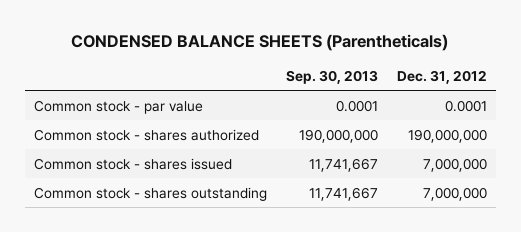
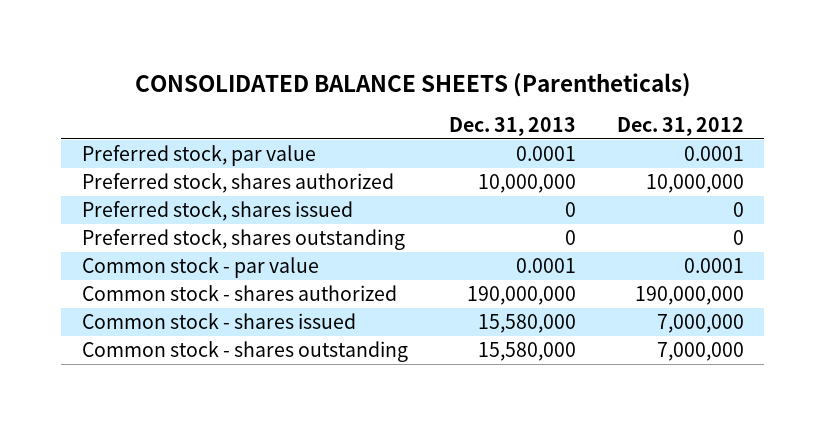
- CONDENSED BALANCE SHEETS (Parentheticals)
+ CONSOLIDATED BALANCE SHEETS (Parentheticals)
- | Sep. 30, 2013 | Dec. 31, 2012
+ | Dec. 31, 2013 | Dec. 31, 2012
+ Preferred stock, par value | 0.0001 | 0.0001
+ Preferred stock, shares authorized | 10,000,000 | 10,000,000
+ Preferred stock, shares issued | 0 | 0
+ Preferred stock, shares outstanding | 0 | 0

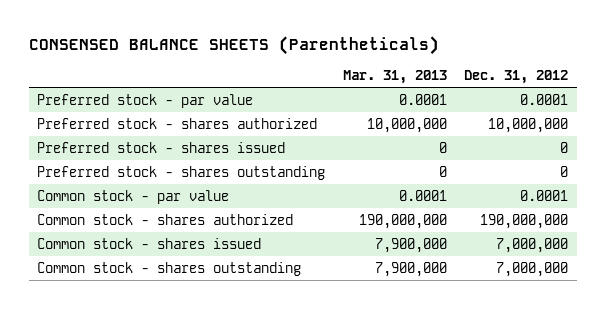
- CONSOLIDATED BALANCE SHEETS (Parentheticals)
+ CONSENSED BALANCE SHEETS (Parentheticals)
- | Dec. 31, 2013 | Dec. 31, 2012
+ | Mar. 31, 2013 | Dec. 31, 2012
- Preferred stock, par value | 0.0001 | 0.0001
- Preferred stock, shares authorized | 10,000,000 | 10,000,000
- Preferred stock, shares issued | 0 | 0
- Preferred stock, shares outstanding | 0 | 0
+ Preferred stock - par value | 0.0001 | 0.0001
+ Preferred stock - shares authorized | 10,000,000 | 10,000,000
+ Preferred stock - shares issued | 0 | 0
+ Preferred stock - shares outstanding | 0 | 0

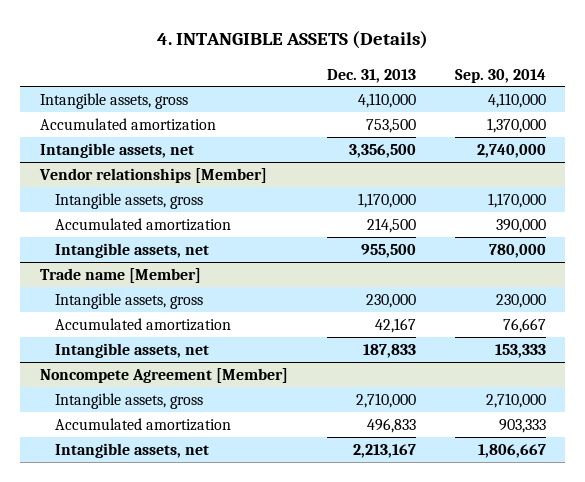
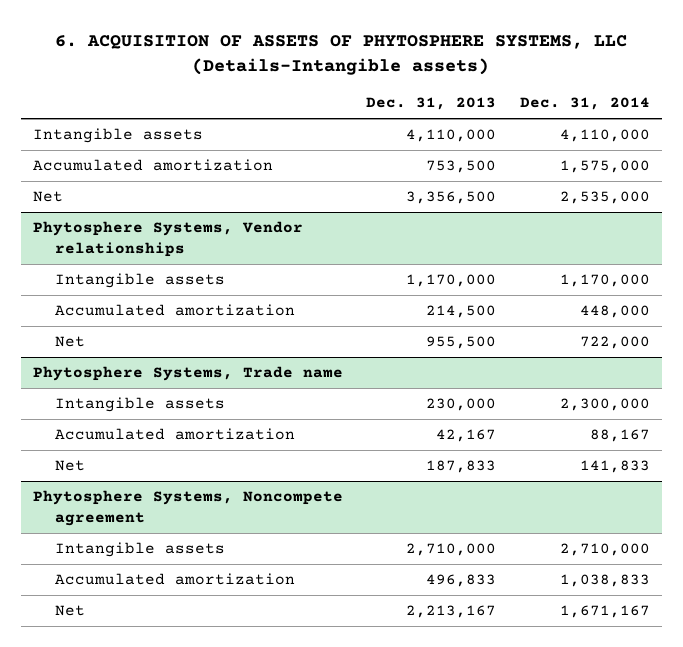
- 4. INTANGIBLE ASSETS (Details)
+ 6. ACQUISITION OF ASSETS OF PHYTOSPHERE SYSTEMS, LLC (Details-Intangible assets)
- | Dec. 31, 2013 | Sep. 30, 2014
+ | Dec. 31, 2013 | Dec. 31, 2014
- Intangible assets, gross | 4,110,000 | 4,110,000
+ Intangible assets | 4,110,000 | 4,110,000
- Intangible assets, net | 3,356,500 | 2,740,000
- Vendor relationships [Member]
- Intangible assets, gross | 1,170,000 | 1,170,000
+ Net | 3,356,500 | 2,535,000
+ Phytosphere Systems, Vendor relationships
+ Intangible assets | 1,170,000 | 1,170,000
- Intangible assets, net | 955,500 | 780,000
- Trade name [Member]
- Intangible assets, gross | 230,000 | 230,000
+ Net | 955,500 | 722,000
+ Phytosphere Systems, Trade name
+ Intangible assets | 230,000 | 2,300,000
- Intangible assets, net | 187,833 | 153,333
- Noncompete Agreement [Member]
- Intangible assets, gross | 2,710,000 | 2,710,000
+ Net | 187,833 | 141,833
+ Phytosphere Systems, Noncompete agreement
+ Intangible assets | 2,710,000 | 2,710,000
- Intangible assets, net | 2,213,167 | 1,806,667
+ Net | 2,213,167 | 1,671,167

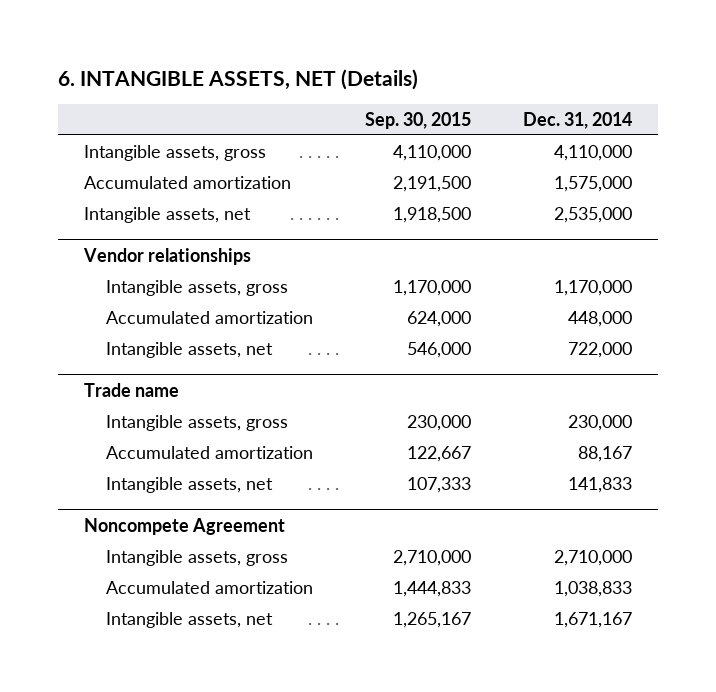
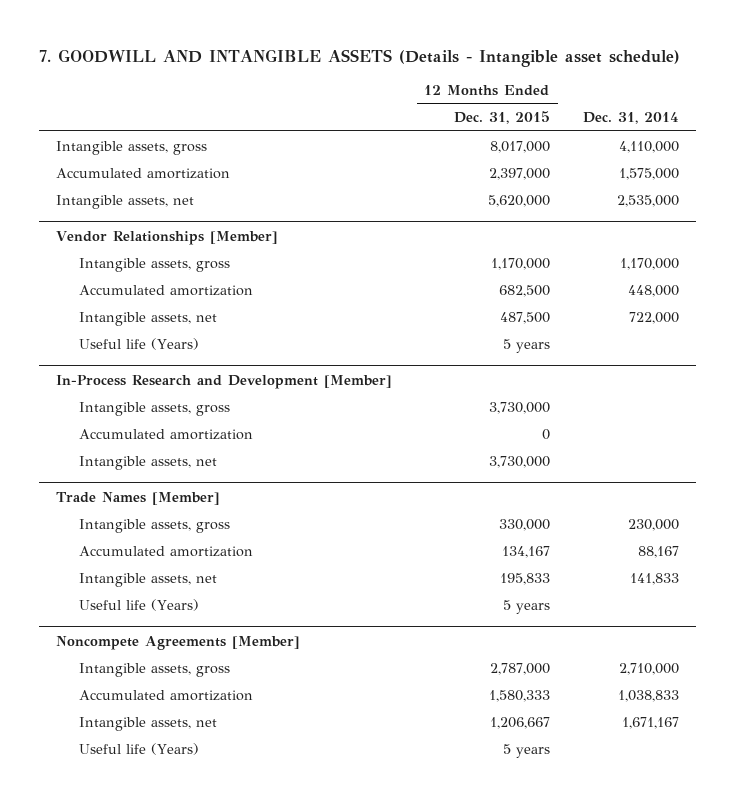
- 6. INTANGIBLE ASSETS, NET (Details)
+ 7. GOODWILL AND INTANGIBLE ASSETS (Details - Intangible asset schedule)
- | Sep. 30, 2015 | Dec. 31, 2014
+ | 12 Months Ended Dec. 31, 2015 | Dec. 31, 2014
- Vendor relationships
+ Vendor Relationships [Member]
- Trade name
+ Useful life (Years) | 5 years |
+ In-Process Research and Development [Member]
+ Intangible assets, gross | 3,730,000 |
+ Accumulated amortization | 0 |
+ Intangible assets, net | 3,730,000 |
+ Trade Names [Member]
- Noncompete Agreement
+ Useful life (Years) | 5 years |
+ Noncompete Agreements [Member]
+ Useful life (Years) | 5 years |

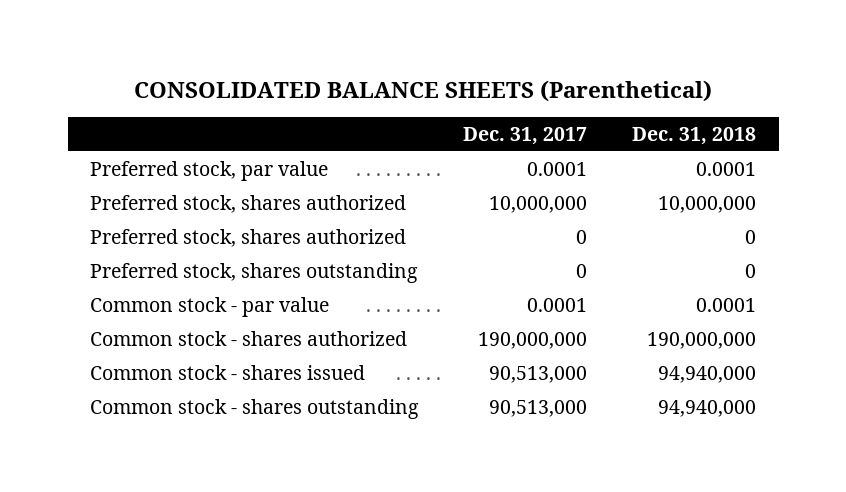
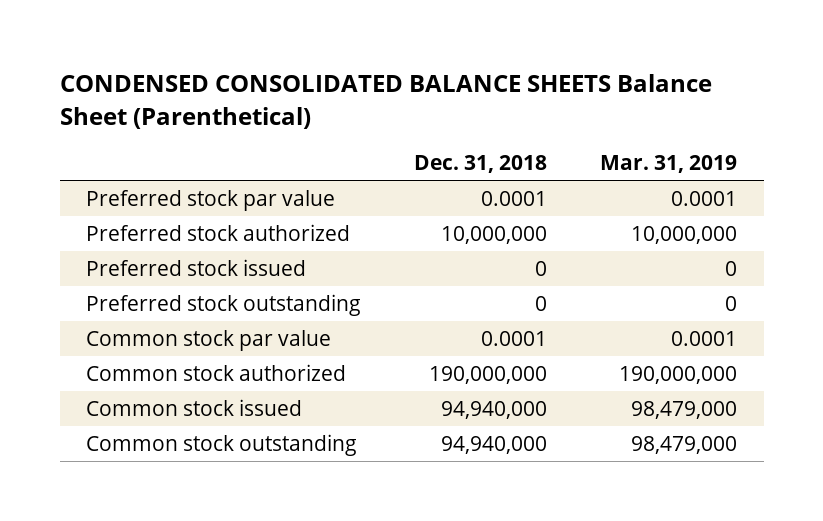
- CONSOLIDATED BALANCE SHEETS (Parenthetical)
+ CONDENSED CONSOLIDATED BALANCE SHEETS Balance Sheet (Parenthetical)
- | Dec. 31, 2017 | Dec. 31, 2018
+ | Dec. 31, 2018 | Mar. 31, 2019
- Preferred stock, par value | 0.0001 | 0.0001
- Preferred stock, shares authorized | 10,000,000 | 10,000,000
- Preferred stock, shares authorized | 0 | 0
- Preferred stock, shares outstanding | 0 | 0
- Common stock - par value | 0.0001 | 0.0001
- Common stock - shares authorized | 190,000,000 | 190,000,000
- Common stock - shares issued | 90,513,000 | 94,940,000
- Common stock - shares outstanding | 90,513,000 | 94,940,000
+ Preferred stock par value | 0.0001 | 0.0001
+ Preferred stock authorized | 10,000,000 | 10,000,000
+ Preferred stock issued | 0 | 0
+ Preferred stock outstanding | 0 | 0
+ Common stock par value | 0.0001 | 0.0001
+ Common stock authorized | 190,000,000 | 190,000,000
+ Common stock issued | 94,940,000 | 98,479,000
+ Common stock outstanding | 94,940,000 | 98,479,000

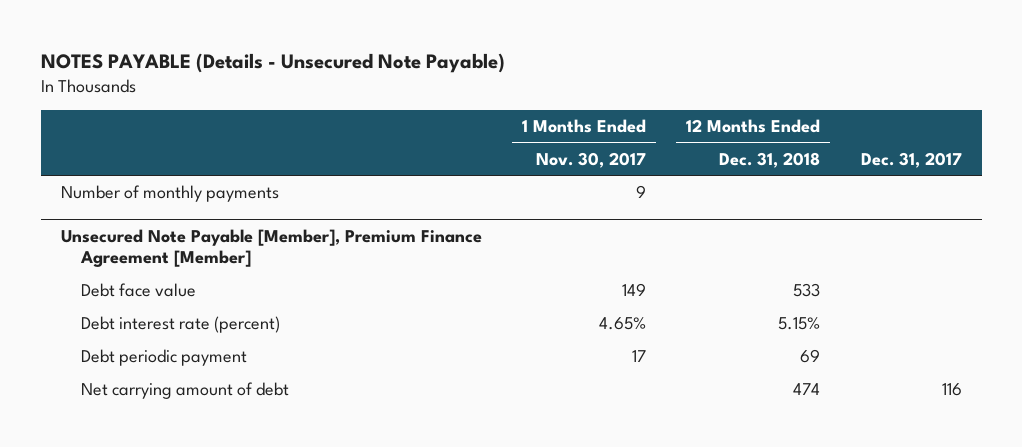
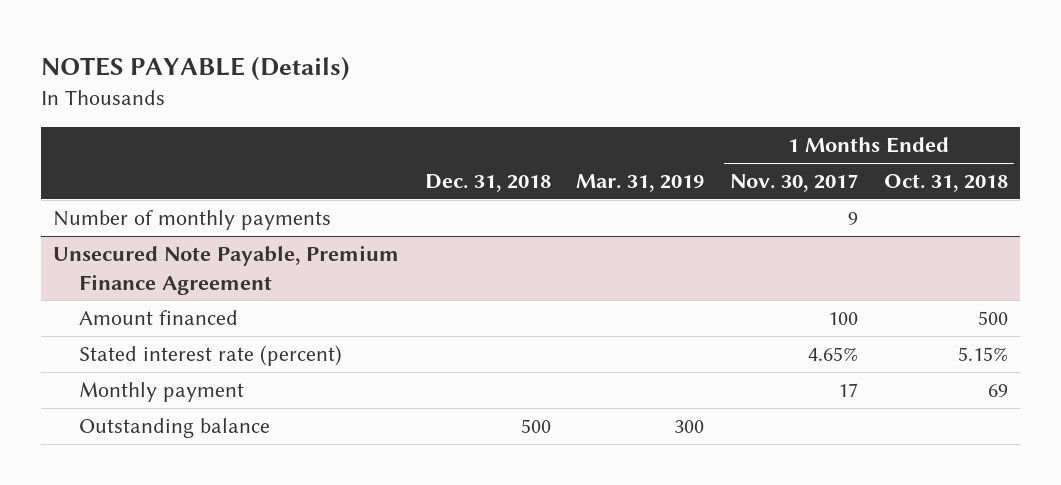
- NOTES PAYABLE (Details - Unsecured Note Payable)
+ NOTES PAYABLE (Details)
- | 1 Months Ended Nov. 30, 2017 | 12 Months Ended Dec. 31, 2018 | Dec. 31, 2017
+ | Dec. 31, 2018 | Mar. 31, 2019 | 1 Months Ended Nov. 30, 2017 | 1 Months Ended Oct. 31, 2018
- Unsecured Note Payable [Member], Premium Finance Agreement [Member]
- Debt face value | 149 | 533 |
- Debt interest rate (percent) | 4.65% | 5.15% |
- Debt periodic payment | 17 | 69 |
- Net carrying amount of debt | | 474 | 116
+ Unsecured Note Payable, Premium Finance Agreement
+ Amount financed | | | 100 | 500
+ Stated interest rate (percent) | | | 4.65% | 5.15%
+ Monthly payment | | | 17 | 69
+ Outstanding balance | 500 | 300 | |

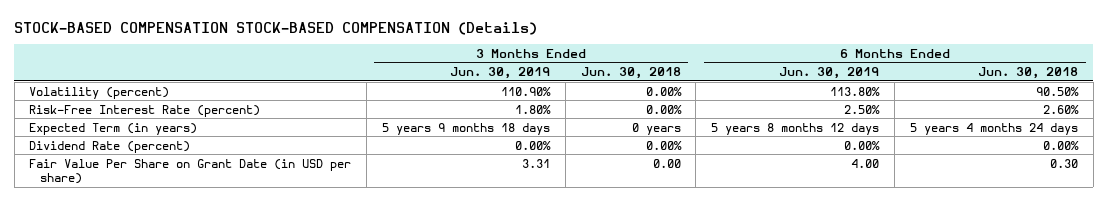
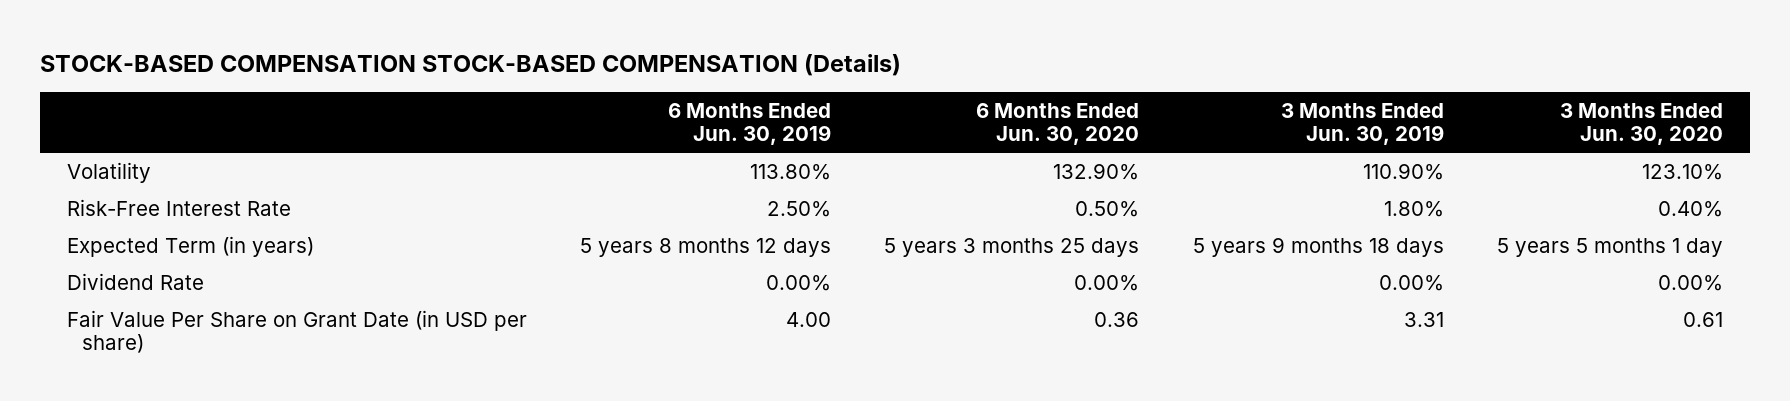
- | 3 Months Ended Jun. 30, 2019 | 3 Months Ended Jun. 30, 2018 | 6 Months Ended Jun. 30, 2019 | 6 Months Ended Jun. 30, 2018
+ | 6 Months Ended Jun. 30, 2019 | 6 Months Ended Jun. 30, 2020 | 3 Months Ended Jun. 30, 2019 | 3 Months Ended Jun. 30, 2020
- Volatility (percent) | 110.90% | 0.00% | 113.80% | 90.50%
- Risk-Free Interest Rate (percent) | 1.80% | 0.00% | 2.50% | 2.60%
+ Volatility | 113.80% | 132.90% | 110.90% | 123.10%
+ Risk-Free Interest Rate | 2.50% | 0.50% | 1.80% | 0.40%
- Dividend Rate (percent) | 0.00% | 0.00% | 0.00% | 0.00%
+ Dividend Rate | 0.00% | 0.00% | 0.00% | 0.00%

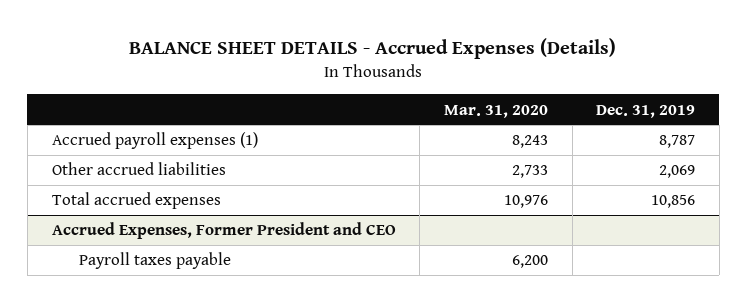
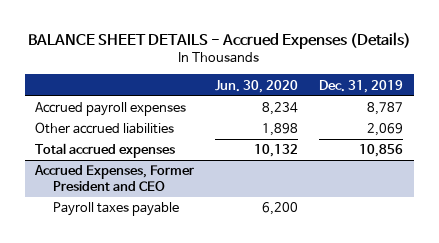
- | Mar. 31, 2020 | Dec. 31, 2019
+ | Jun. 30, 2020 | Dec. 31, 2019
- Accrued payroll expenses (1) | 8,243 | 8,787
+ Accrued payroll expenses | 8,234 | 8,787

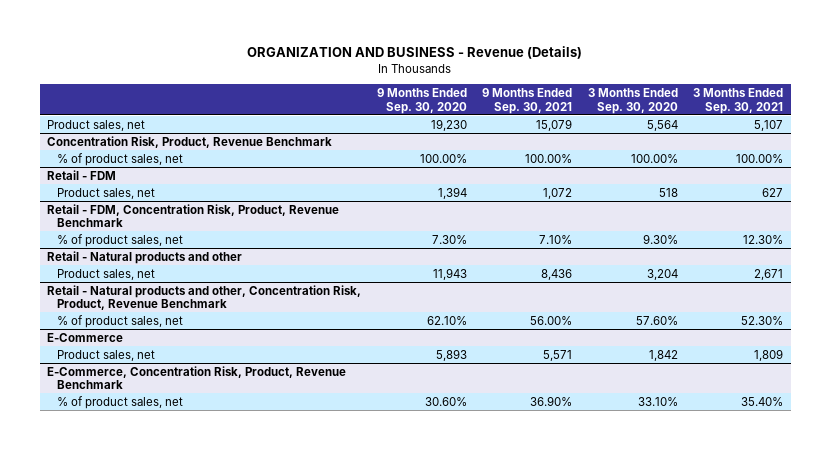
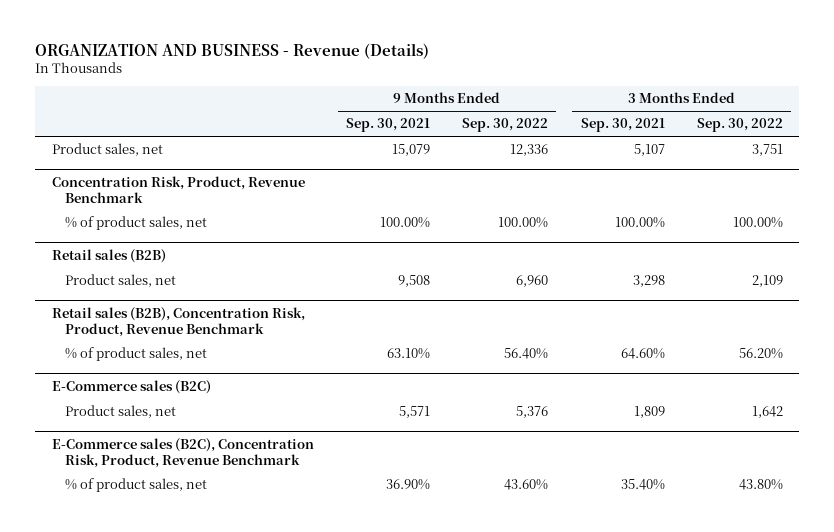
- | 9 Months Ended Sep. 30, 2020 | 9 Months Ended Sep. 30, 2021 | 3 Months Ended Sep. 30, 2020 | 3 Months Ended Sep. 30, 2021
+ | 9 Months Ended Sep. 30, 2021 | 9 Months Ended Sep. 30, 2022 | 3 Months Ended Sep. 30, 2021 | 3 Months Ended Sep. 30, 2022
- Retail - FDM
- Product sales, net | 1,394 | 1,072 | 518 | 627
- Retail - FDM, Concentration Risk, Product, Revenue Benchmark
- % of product sales, net | 7.30% | 7.10% | 9.30% | 12.30%
- Retail - Natural products and other
- Product sales, net | 11,943 | 8,436 | 3,204 | 2,671
- Retail - Natural products and other, Concentration Risk, Product, Revenue Benchmark
- % of product sales, net | 62.10% | 56.00% | 57.60% | 52.30%
- E-Commerce
+ Retail sales (B2B)
+ Product sales, net | 9,508 | 6,960 | 3,298 | 2,109
+ Retail sales (B2B), Concentration Risk, Product, Revenue Benchmark
+ % of product sales, net | 63.10% | 56.40% | 64.60% | 56.20%
+ E-Commerce sales (B2C)
- E-Commerce, Concentration Risk, Product, Revenue Benchmark
+ E-Commerce sales (B2C), Concentration Risk, Product, Revenue Benchmark

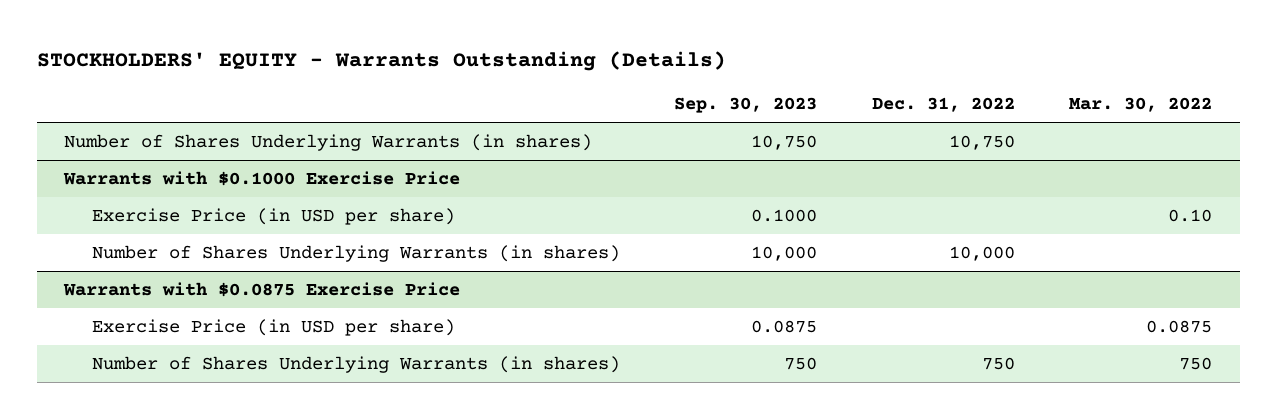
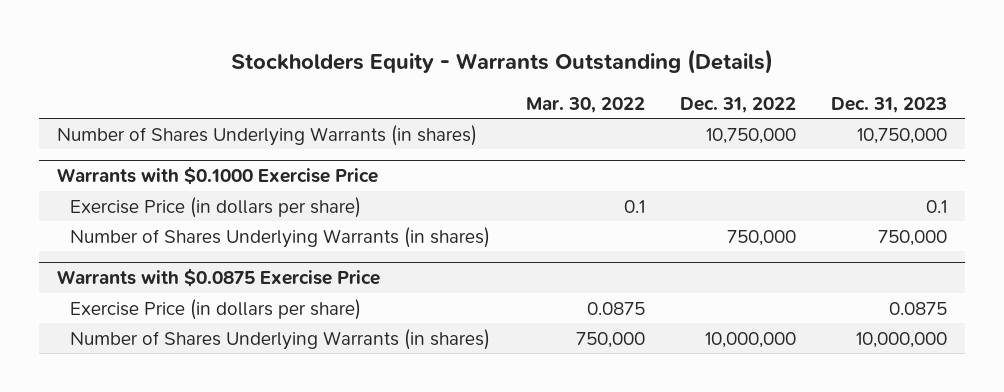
- STOCKHOLDERS' EQUITY - Warrants Outstanding (Details)
+ Stockholders Equity - Warrants Outstanding (Details)
- | Sep. 30, 2023 | Dec. 31, 2022 | Mar. 30, 2022
+ | Mar. 30, 2022 | Dec. 31, 2022 | Dec. 31, 2023
- Number of Shares Underlying Warrants (in shares) | 10,750 | 10,750 |
+ Number of Shares Underlying Warrants (in shares) | | 10,750,000 | 10,750,000
@ Warrants with $0.1000 Exercise Price
- Exercise Price (in USD per share) | 0.1000 | | 0.10
- Number of Shares Underlying Warrants (in shares) | 10,000 | 10,000 |
+ Exercise Price (in dollars per share) | 0.1 | | 0.1
+ Number of Shares Underlying Warrants (in shares) | | 750,000 | 750,000
@ Warrants with $0.0875 Exercise Price
- Exercise Price (in USD per share) | 0.0875 | | 0.0875
- Number of Shares Underlying Warrants (in shares) | 750 | 750 | 750
+ Exercise Price (in dollars per share) | 0.0875 | | 0.0875
+ Number of Shares Underlying Warrants (in shares) | 750,000 | 10,000,000 | 10,000,000

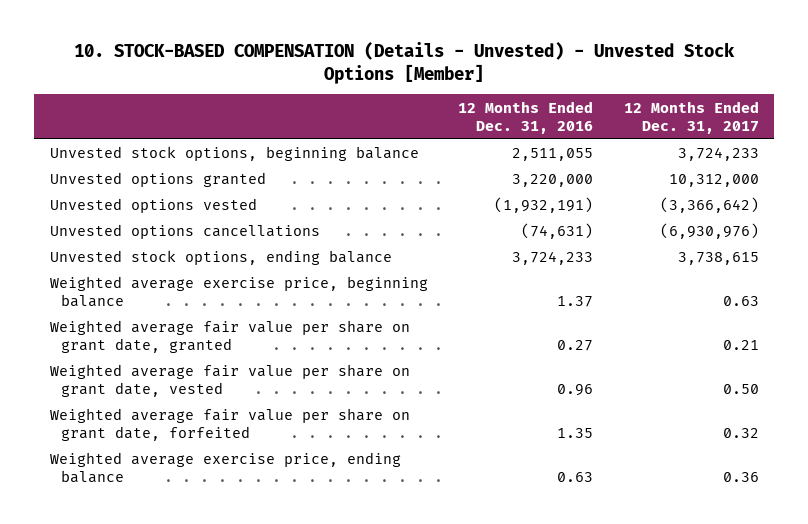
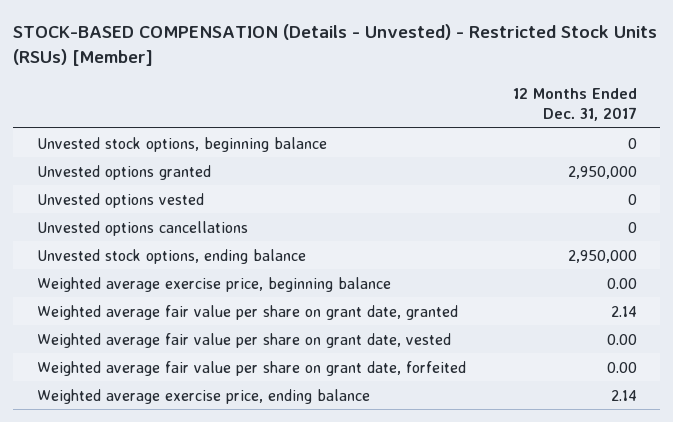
- 10. STOCK-BASED COMPENSATION (Details - Unvested) - Unvested Stock Options [Member]
+ STOCK-BASED COMPENSATION (Details - Unvested) - Restricted Stock Units (RSUs) [Member]
- | 12 Months Ended Dec. 31, 2016 | 12 Months Ended Dec. 31, 2017
+ | 12 Months Ended Dec. 31, 2017
- Unvested stock options, beginning balance | 2,511,055 | 3,724,233
- Unvested options granted | 3,220,000 | 10,312,000
- Unvested options vested | (1,932,191) | (3,366,642)
- Unvested options cancellations | (74,631) | (6,930,976)
- Unvested stock options, ending balance | 3,724,233 | 3,738,615
- Weighted average exercise price, beginning balance | 1.37 | 0.63
- Weighted average fair value per share on grant date, granted | 0.27 | 0.21
- Weighted average fair value per share on grant date, vested | 0.96 | 0.50
- Weighted average fair value per share on grant date, forfeited | 1.35 | 0.32
- Weighted average exercise price, ending balance | 0.63 | 0.36
+ Unvested stock options, beginning balance | 0
+ Unvested options granted | 2,950,000
+ Unvested options vested | 0
+ Unvested options cancellations | 0
+ Unvested stock options, ending balance | 2,950,000
+ Weighted average exercise price, beginning balance | 0.00
+ Weighted average fair value per share on grant date, granted | 2.14
+ Weighted average fair value per share on grant date, vested | 0.00
+ Weighted average fair value per share on grant date, forfeited | 0.00
+ Weighted average exercise price, ending balance | 2.14

